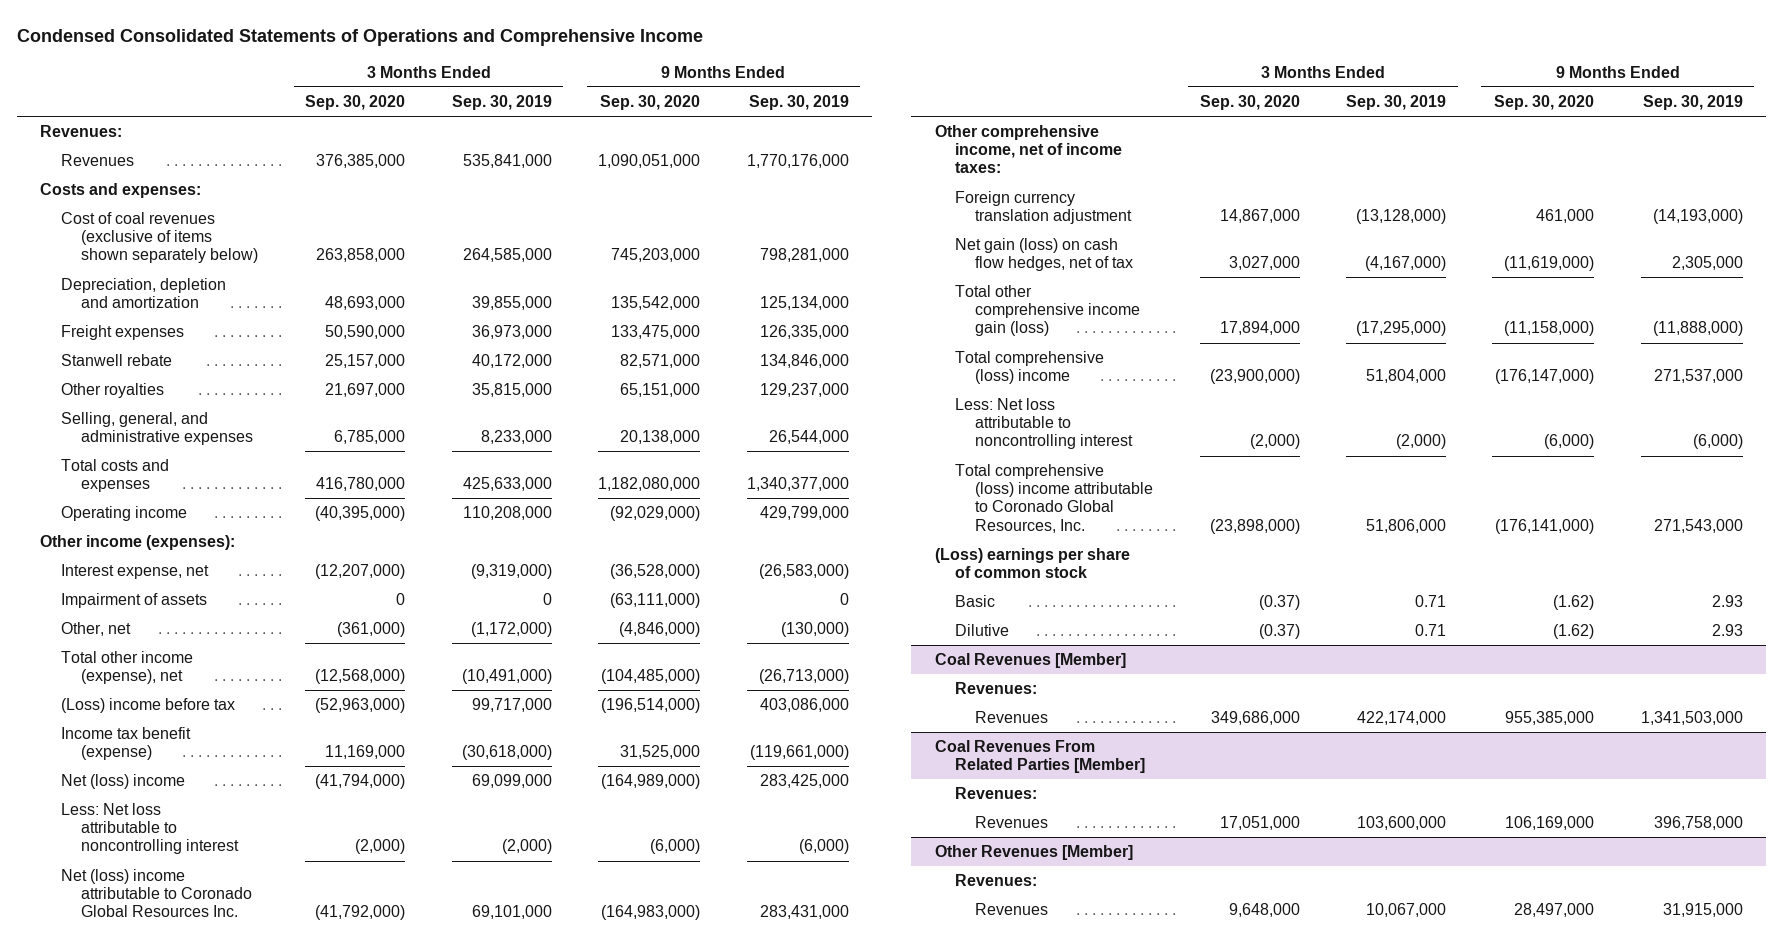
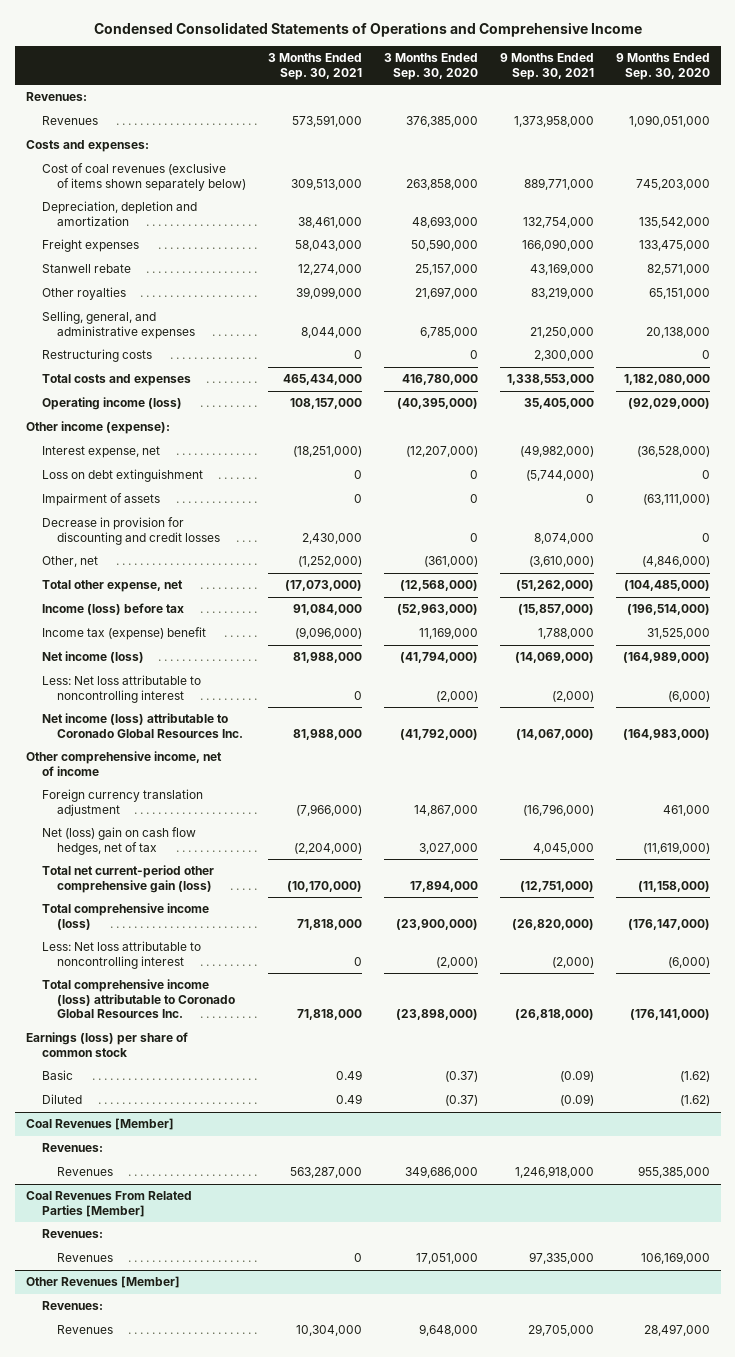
- | 3 Months Ended Sep. 30, 2020 | 3 Months Ended Sep. 30, 2019 | 9 Months Ended Sep. 30, 2020 | 9 Months Ended Sep. 30, 2019
+ | 3 Months Ended Sep. 30, 2021 | 3 Months Ended Sep. 30, 2020 | 9 Months Ended Sep. 30, 2021 | 9 Months Ended Sep. 30, 2020
+ Restructuring costs | 0 | 0 | 2,300,000 | 0
- Operating income | (40,395,000) | 110,208,000 | (92,029,000) | 429,799,000
- Other income (expenses):
+ Operating income (loss) | 108,157,000 | (40,395,000) | 35,405,000 | (92,029,000)
+ Other income (expense):
+ Loss on debt extinguishment | 0 | 0 | (5,744,000) | 0
+ Decrease in provision for discounting and credit losses | 2,430,000 | 0 | 8,074,000 | 0
- Total other income (expense), net | (12,568,000) | (10,491,000) | (104,485,000) | (26,713,000)
- (Loss) income before tax | (52,963,000) | 99,717,000 | (196,514,000) | 403,086,000
- Income tax benefit (expense) | 11,169,000 | (30,618,000) | 31,525,000 | (119,661,000)
- Net (loss) income | (41,794,000) | 69,099,000 | (164,989,000) | 283,425,000
+ Total other expense, net | (17,073,000) | (12,568,000) | (51,262,000) | (104,485,000)
+ Income (loss) before tax | 91,084,000 | (52,963,000) | (15,857,000) | (196,514,000)
+ Income tax (expense) benefit | (9,096,000) | 11,169,000 | 1,788,000 | 31,525,000
+ Net income (loss) | 81,988,000 | (41,794,000) | (14,069,000) | (164,989,000)
- Net (loss) income attributable to Coronado Global Resources Inc. | (41,792,000) | 69,101,000 | (164,983,000) | 283,431,000
- Other comprehensive income, net of income taxes:
+ Net income (loss) attributable to Coronado Global Resources Inc. | 81,988,000 | (41,792,000) | (14,067,000) | (164,983,000)
+ Other comprehensive income, net of income
- Net gain (loss) on cash flow hedges, net of tax | 3,027,000 | (4,167,000) | (11,619,000) | 2,305,000
- Total other comprehensive income gain (loss) | 17,894,000 | (17,295,000) | (11,158,000) | (11,888,000)
- Total comprehensive (loss) income | (23,900,000) | 51,804,000 | (176,147,000) | 271,537,000
+ Net (loss) gain on cash flow hedges, net of tax | (2,204,000) | 3,027,000 | 4,045,000 | (11,619,000)
+ Total net current-period other comprehensive gain (loss) | (10,170,000) | 17,894,000 | (12,751,000) | (11,158,000)
+ Total comprehensive income (loss) | 71,818,000 | (23,900,000) | (26,820,000) | (176,147,000)
- Total comprehensive (loss) income attributable to Coronado Global Resources, Inc. | (23,898,000) | 51,806,000 | (176,141,000) | 271,543,000
- (Loss) earnings per share of common stock
+ Total comprehensive income (loss) attributable to Coronado Global Resources Inc. | 71,818,000 | (23,898,000) | (26,818,000) | (176,141,000)
+ Earnings (loss) per share of common stock
- Dilutive | (0.37) | 0.71 | (1.62) | 2.93
+ Diluted | 0.49 | (0.37) | (0.09) | (1.62)

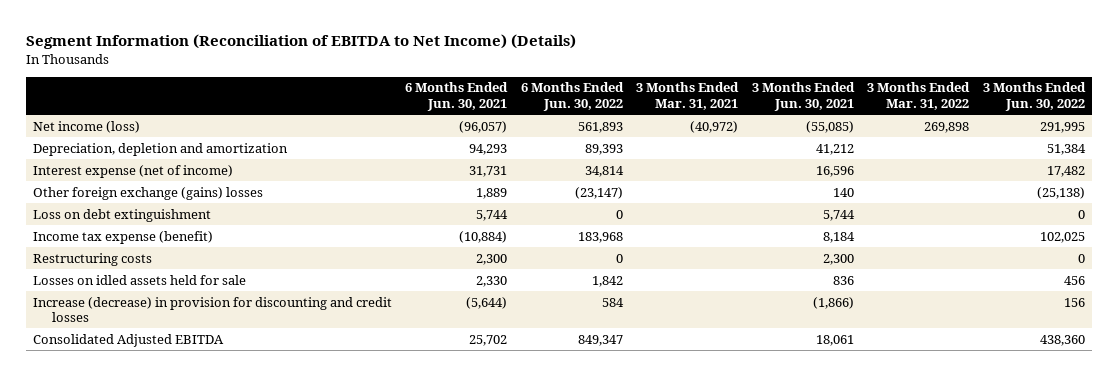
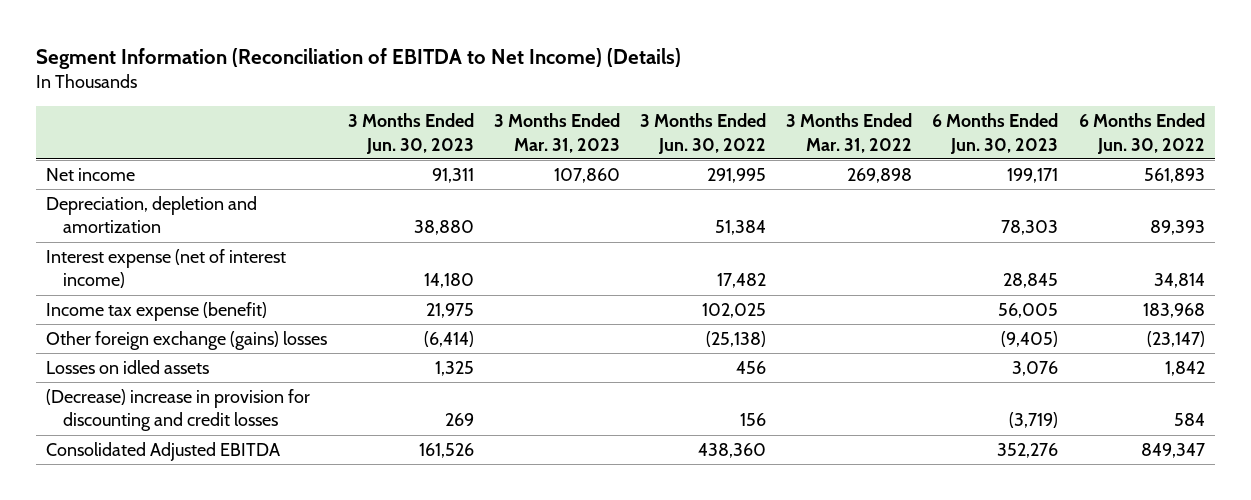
- | 6 Months Ended Jun. 30, 2021 | 6 Months Ended Jun. 30, 2022 | 3 Months Ended Mar. 31, 2021 | 3 Months Ended Jun. 30, 2021 | 3 Months Ended Mar. 31, 2022 | 3 Months Ended Jun. 30, 2022
+ | 3 Months Ended Jun. 30, 2023 | 3 Months Ended Mar. 31, 2023 | 3 Months Ended Jun. 30, 2022 | 3 Months Ended Mar. 31, 2022 | 6 Months Ended Jun. 30, 2023 | 6 Months Ended Jun. 30, 2022
- Net income (loss) | (96,057) | 561,893 | (40,972) | (55,085) | 269,898 | 291,995
+ Net income | 91,311 | 107,860 | 291,995 | 269,898 | 199,171 | 561,893
- Interest expense (net of income) | 31,731 | 34,814 | | 16,596 | | 17,482
- Loss on debt extinguishment | 5,744 | 0 | | 5,744 | | 0
+ Interest expense (net of interest income) | 14,180 | | 17,482 | | 28,845 | 34,814
- Restructuring costs | 2,300 | 0 | | 2,300 | | 0
- Losses on idled assets held for sale | 2,330 | 1,842 | | 836 | | 456
- Increase (decrease) in provision for discounting and credit losses | (5,644) | 584 | | (1,866) | | 156
moved down: Other foreign exchange (gains) losses | (6,414) | | (25,138) | | (9,405) | (23,147)
+ Losses on idled assets | 1,325 | | 456 | | 3,076 | 1,842
+ (Decrease) increase in provision for discounting and credit losses | 269 | | 156 | | (3,719) | 584

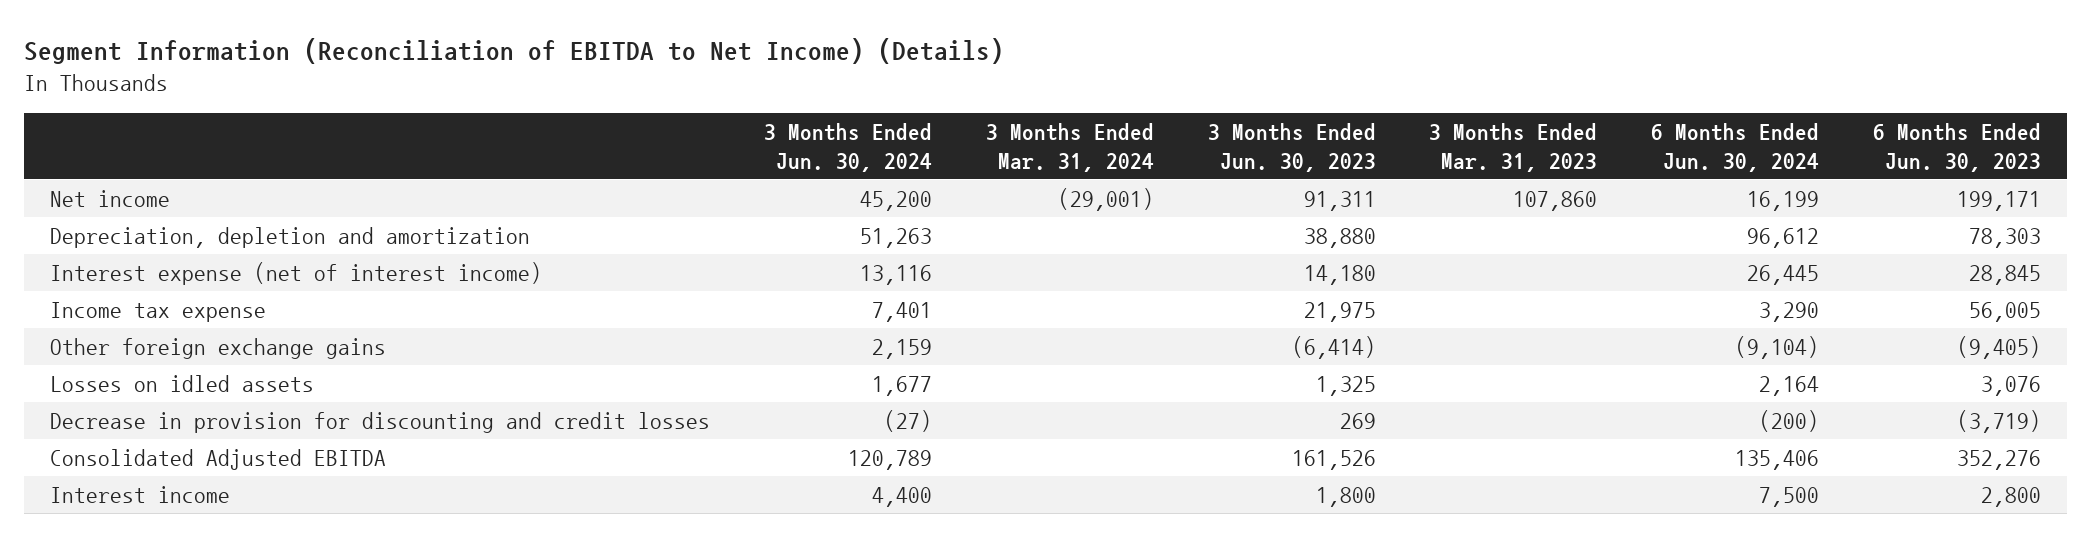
- | 3 Months Ended Jun. 30, 2023 | 3 Months Ended Mar. 31, 2023 | 3 Months Ended Jun. 30, 2022 | 3 Months Ended Mar. 31, 2022 | 6 Months Ended Jun. 30, 2023 | 6 Months Ended Jun. 30, 2022
+ | 3 Months Ended Jun. 30, 2024 | 3 Months Ended Mar. 31, 2024 | 3 Months Ended Jun. 30, 2023 | 3 Months Ended Mar. 31, 2023 | 6 Months Ended Jun. 30, 2024 | 6 Months Ended Jun. 30, 2023
- Income tax expense (benefit) | 21,975 | | 102,025 | | 56,005 | 183,968
- Other foreign exchange (gains) losses | (6,414) | | (25,138) | | (9,405) | (23,147)
+ Income tax expense | 7,401 | | 21,975 | | 3,290 | 56,005
+ Other foreign exchange gains | 2,159 | | (6,414) | | (9,104) | (9,405)
- (Decrease) increase in provision for discounting and credit losses | 269 | | 156 | | (3,719) | 584
+ Decrease in provision for discounting and credit losses | (27) | | 269 | | (200) | (3,719)
+ Interest income | 4,400 | | 1,800 | | 7,500 | 2,800

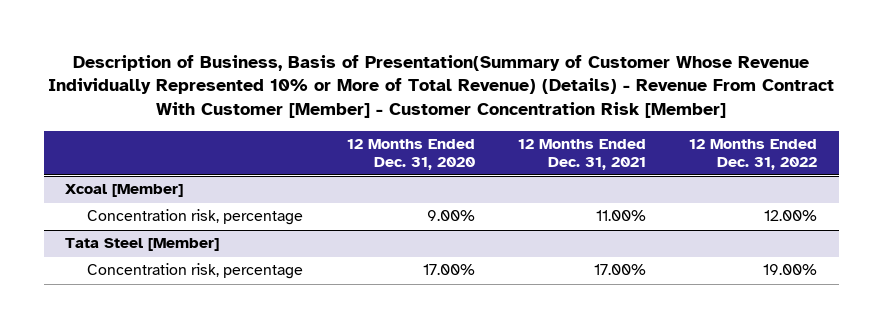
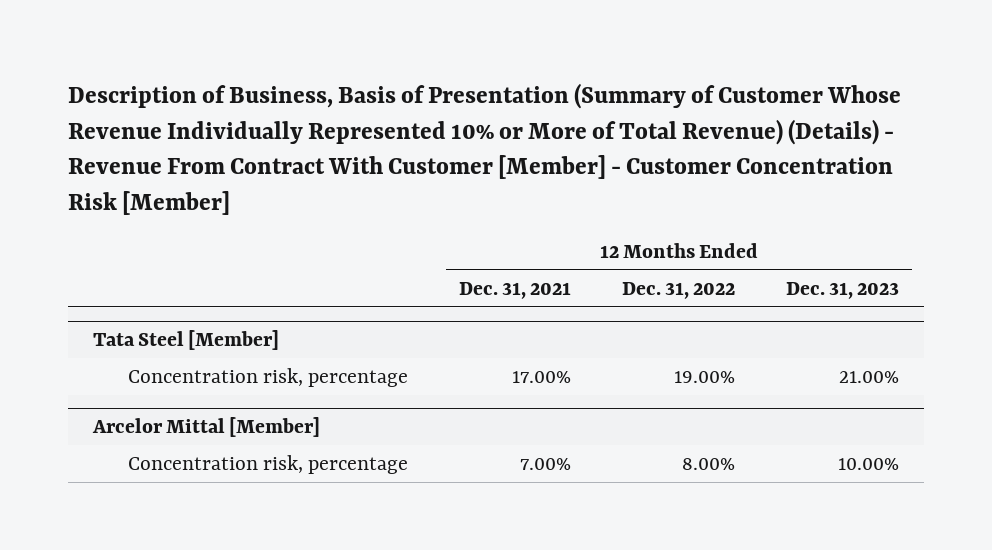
- Description of Business, Basis of Presentation(Summary of Customer Whose Revenue Individually Represented 10% or More of Total Revenue) (Details) - Revenue From Contract With Customer [Member] - Customer Concentration Risk [Member]
+ Description of Business, Basis of Presentation (Summary of Customer Whose Revenue Individually Represented 10% or More of Total Revenue) (Details) - Revenue From Contract With Customer [Member] - Customer Concentration Risk [Member]
- | 12 Months Ended Dec. 31, 2020 | 12 Months Ended Dec. 31, 2021 | 12 Months Ended Dec. 31, 2022
+ | 12 Months Ended Dec. 31, 2021 | 12 Months Ended Dec. 31, 2022 | 12 Months Ended Dec. 31, 2023
- Xcoal [Member]
- Concentration risk, percentage | 9.00% | 11.00% | 12.00%
+ Arcelor Mittal [Member]
+ Concentration risk, percentage | 7.00% | 8.00% | 10.00%

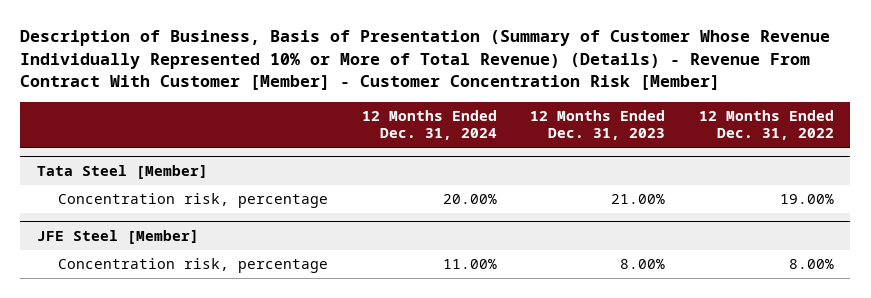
- | 12 Months Ended Dec. 31, 2021 | 12 Months Ended Dec. 31, 2022 | 12 Months Ended Dec. 31, 2023
+ | 12 Months Ended Dec. 31, 2024 | 12 Months Ended Dec. 31, 2023 | 12 Months Ended Dec. 31, 2022
- Arcelor Mittal [Member]
- Concentration risk, percentage | 7.00% | 8.00% | 10.00%
+ JFE Steel [Member]
+ Concentration risk, percentage | 11.00% | 8.00% | 8.00%

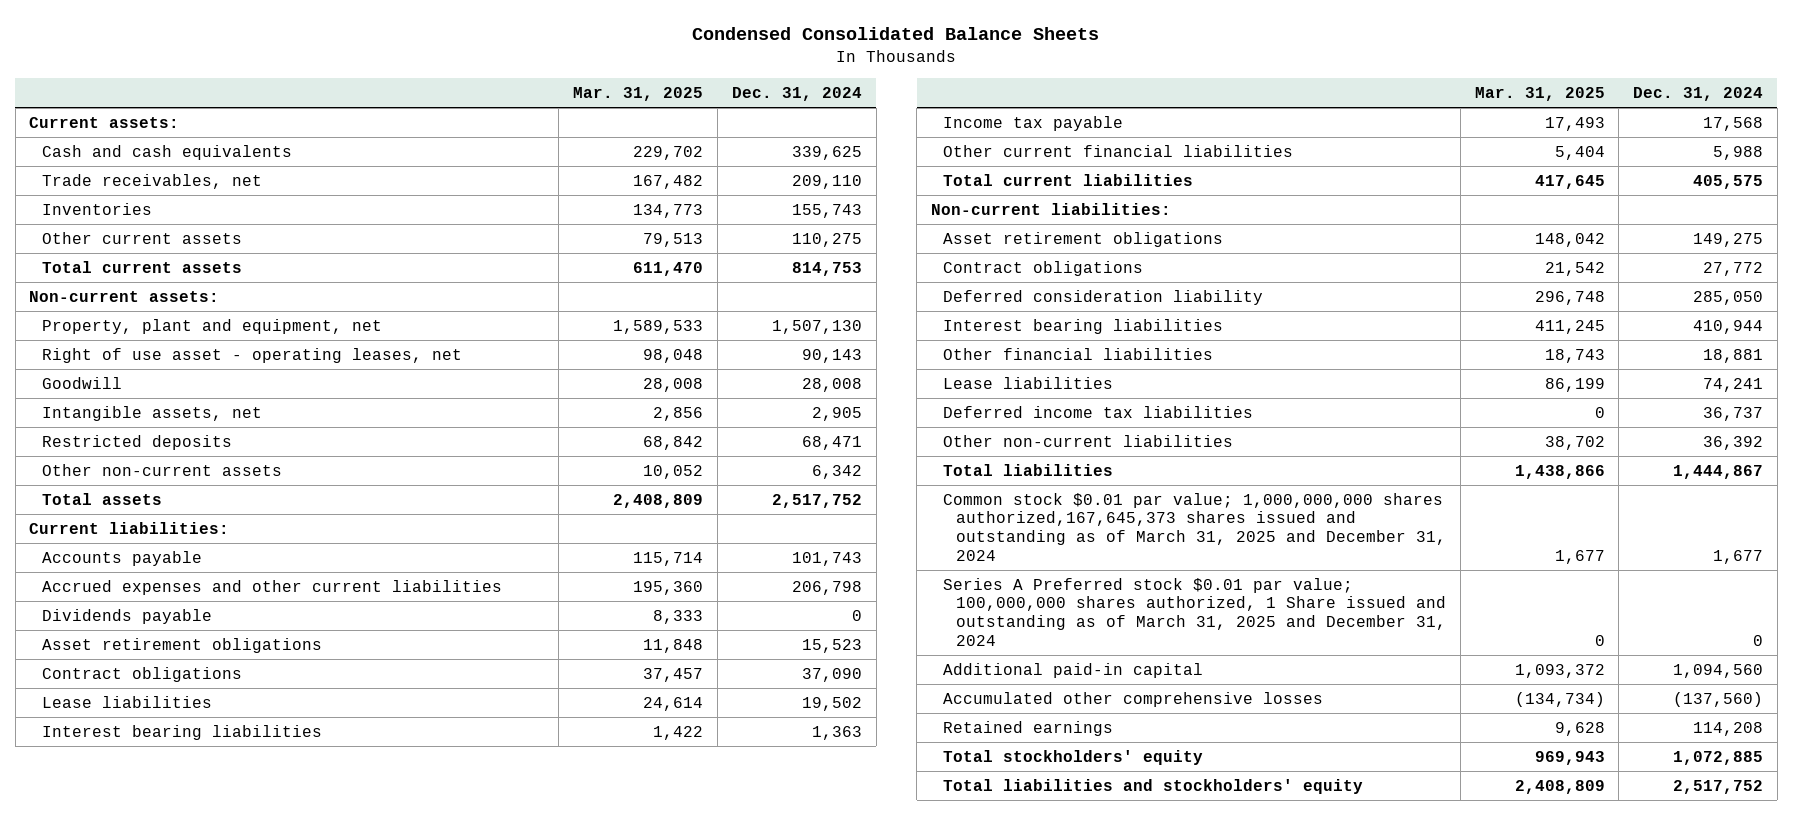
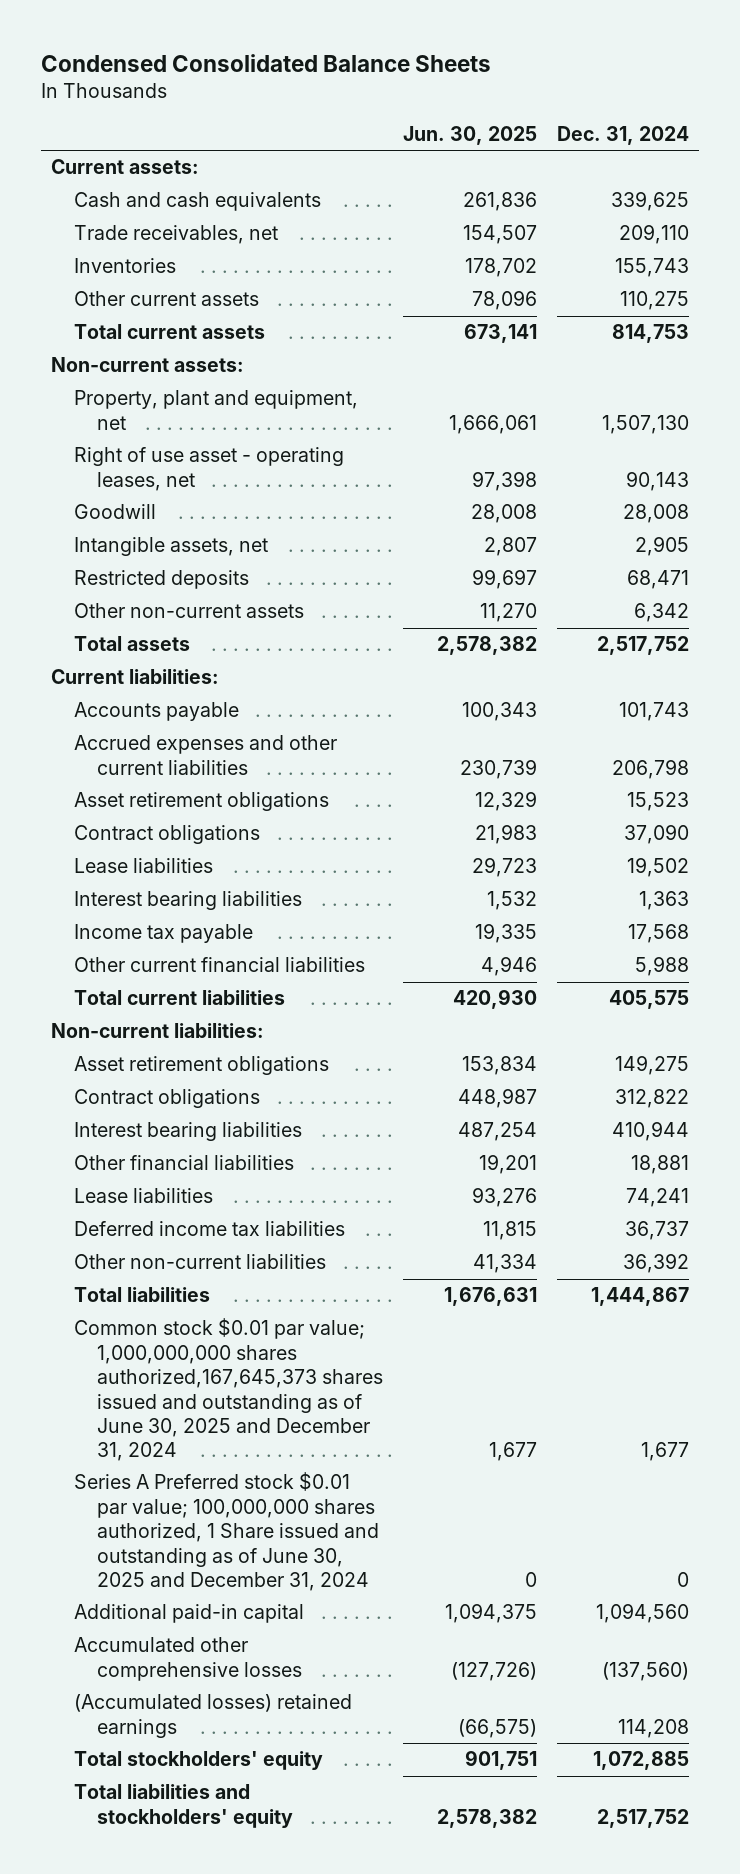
- | Mar. 31, 2025 | Dec. 31, 2024
+ | Jun. 30, 2025 | Dec. 31, 2024
- Dividends payable | 8,333 | 0
- Contract obligations | 21,542 | 27,772
- Deferred consideration liability | 296,748 | 285,050
+ Contract obligations | 448,987 | 312,822
- Common stock $0.01 par value; 1,000,000,000 shares authorized,167,645,373 shares issued and outstanding as of March 31, 2025 and December 31, 2024 | 1,677 | 1,677
- Series A Preferred stock $0.01 par value; 100,000,000 shares authorized, 1 Share issued and outstanding as of March 31, 2025 and December 31, 2024 | 0 | 0
+ Common stock $0.01 par value; 1,000,000,000 shares authorized,167,645,373 shares issued and outstanding as of June 30, 2025 and December 31, 2024 | 1,677 | 1,677
+ Series A Preferred stock $0.01 par value; 100,000,000 shares authorized, 1 Share issued and outstanding as of June 30, 2025 and December 31, 2024 | 0 | 0
- Retained earnings | 9,628 | 114,208
+ (Accumulated losses) retained earnings | (66,575) | 114,208

